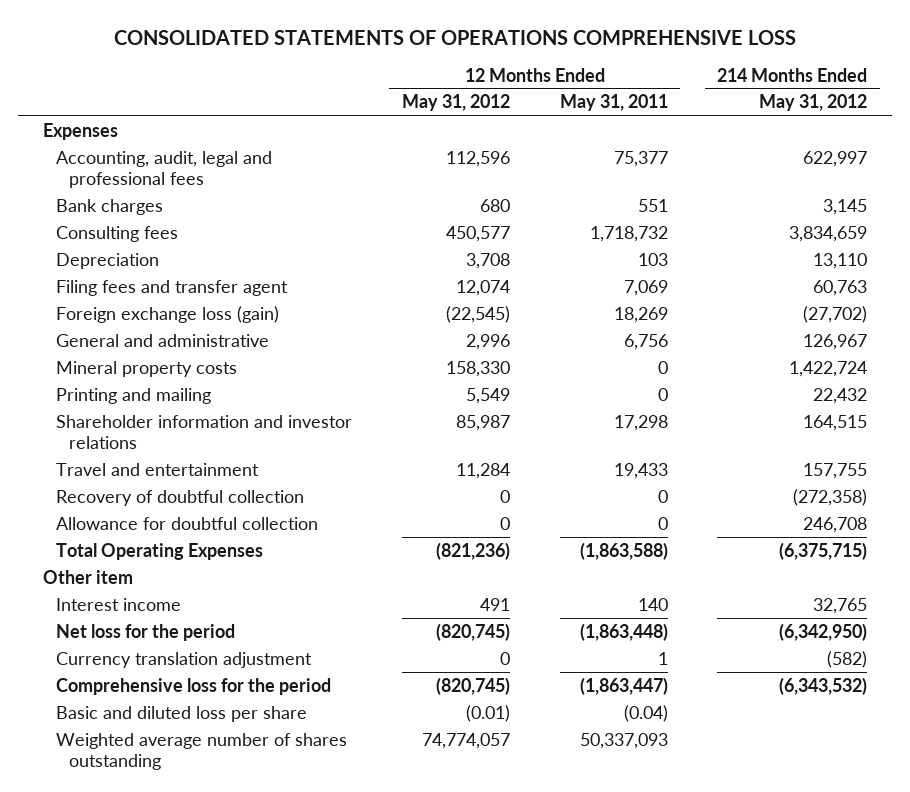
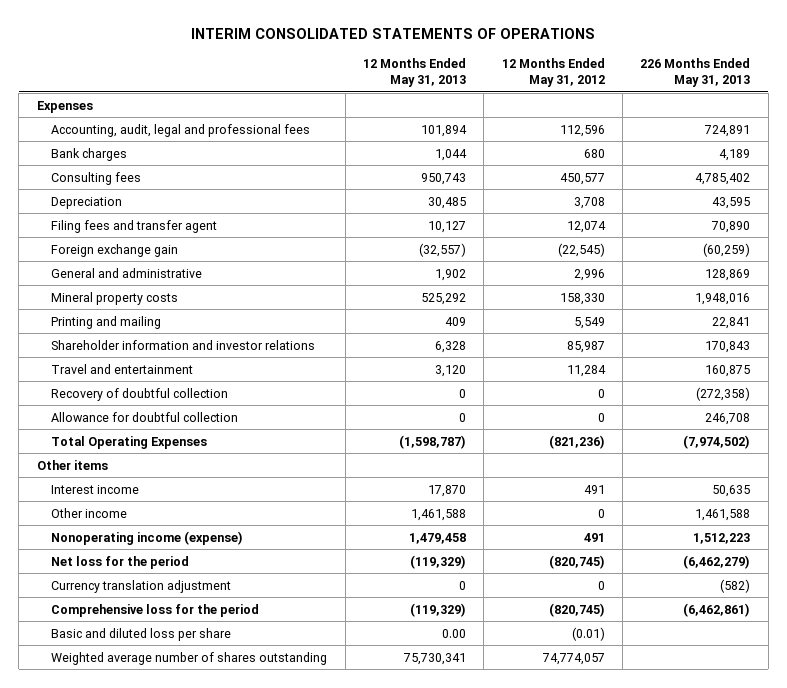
- CONSOLIDATED STATEMENTS OF OPERATIONS COMPREHENSIVE LOSS
+ INTERIM CONSOLIDATED STATEMENTS OF OPERATIONS
- | 12 Months Ended May 31, 2012 | 12 Months Ended May 31, 2011 | 214 Months Ended May 31, 2012
+ | 12 Months Ended May 31, 2013 | 12 Months Ended May 31, 2012 | 226 Months Ended May 31, 2013
- Foreign exchange loss (gain) | (22,545) | 18,269 | (27,702)
+ Foreign exchange gain | (32,557) | (22,545) | (60,259)
- Other item
+ Other items
+ Other income | 1,461,588 | 0 | 1,461,588
+ Nonoperating income (expense) | 1,479,458 | 491 | 1,512,223

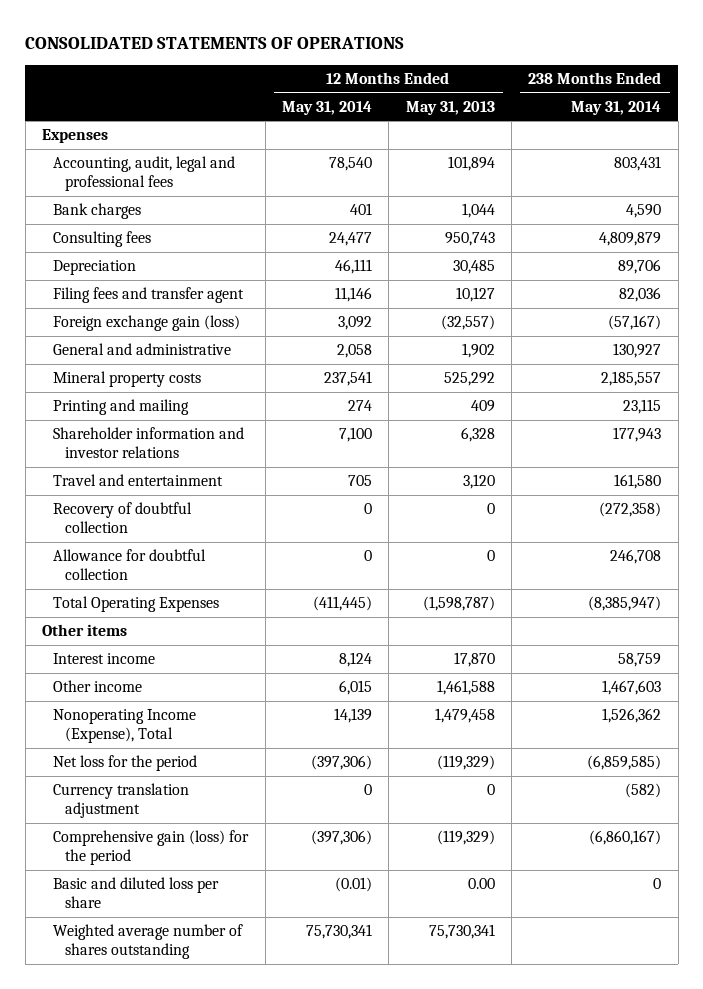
- INTERIM CONSOLIDATED STATEMENTS OF OPERATIONS
+ CONSOLIDATED STATEMENTS OF OPERATIONS
- | 12 Months Ended May 31, 2013 | 12 Months Ended May 31, 2012 | 226 Months Ended May 31, 2013
+ | 12 Months Ended May 31, 2014 | 12 Months Ended May 31, 2013 | 238 Months Ended May 31, 2014
- Foreign exchange gain | (32,557) | (22,545) | (60,259)
+ Foreign exchange gain (loss) | 3,092 | (32,557) | (57,167)
- Nonoperating income (expense) | 1,479,458 | 491 | 1,512,223
+ Nonoperating Income (Expense), Total | 14,139 | 1,479,458 | 1,526,362
- Comprehensive loss for the period | (119,329) | (820,745) | (6,462,861)
+ Comprehensive gain (loss) for the period | (397,306) | (119,329) | (6,860,167)

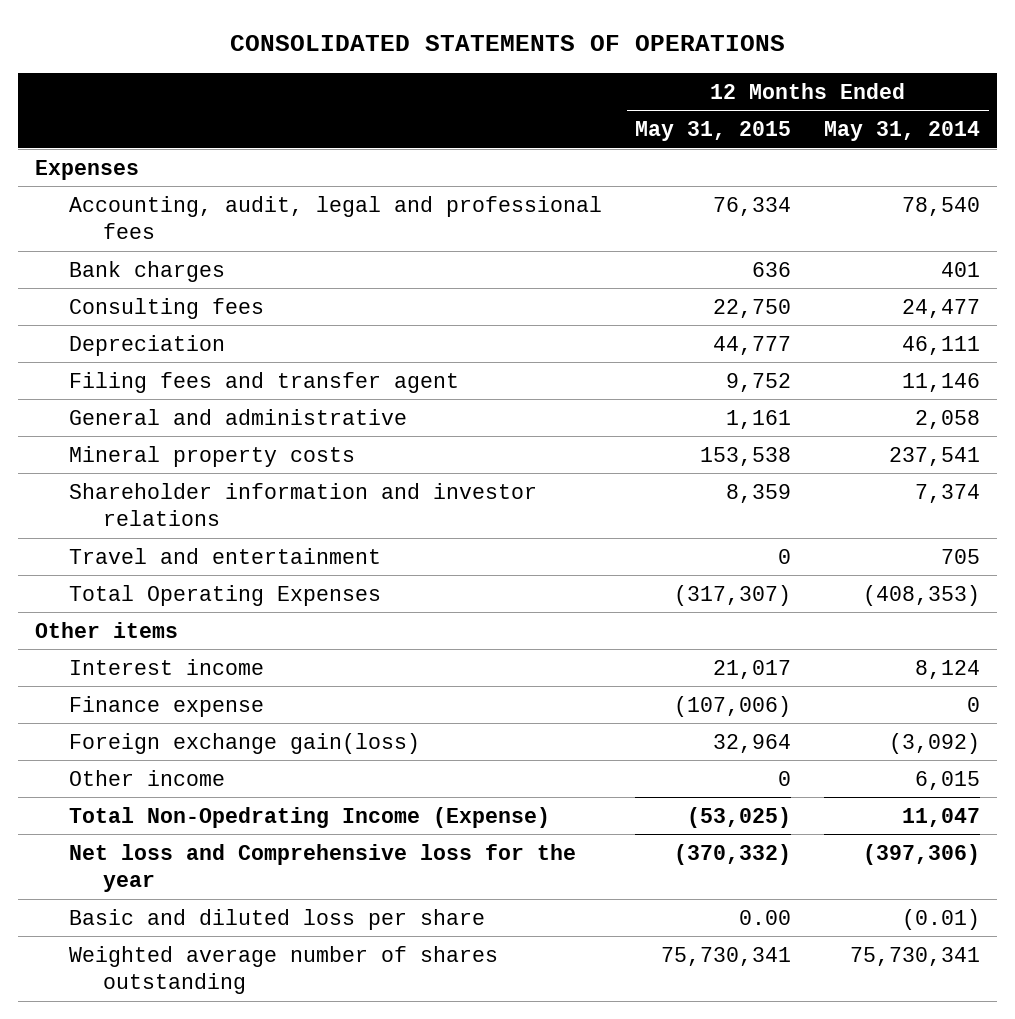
- | 12 Months Ended May 31, 2014 | 12 Months Ended May 31, 2013 | 238 Months Ended May 31, 2014
+ | 12 Months Ended May 31, 2015 | 12 Months Ended May 31, 2014
- Foreign exchange gain (loss) | 3,092 | (32,557) | (57,167)
- Printing and mailing | 274 | 409 | 23,115
- Shareholder information and investor relations | 7,100 | 6,328 | 177,943
+ Shareholder information and investor relations | 8,359 | 7,374
- Recovery of doubtful collection | 0 | 0 | (272,358)
- Allowance for doubtful collection | 0 | 0 | 246,708
- Total Operating Expenses | (411,445) | (1,598,787) | (8,385,947)
+ Total Operating Expenses | (317,307) | (408,353)
+ Finance expense | (107,006) | 0
+ Foreign exchange gain(loss) | 32,964 | (3,092)
- Nonoperating Income (Expense), Total | 14,139 | 1,479,458 | 1,526,362
- Net loss for the period | (397,306) | (119,329) | (6,859,585)
- Currency translation adjustment | 0 | 0 | (582)
- Comprehensive gain (loss) for the period | (397,306) | (119,329) | (6,860,167)
+ Total Non-Opedrating Income (Expense) | (53,025) | 11,047
+ Net loss and Comprehensive loss for the year | (370,332) | (397,306)

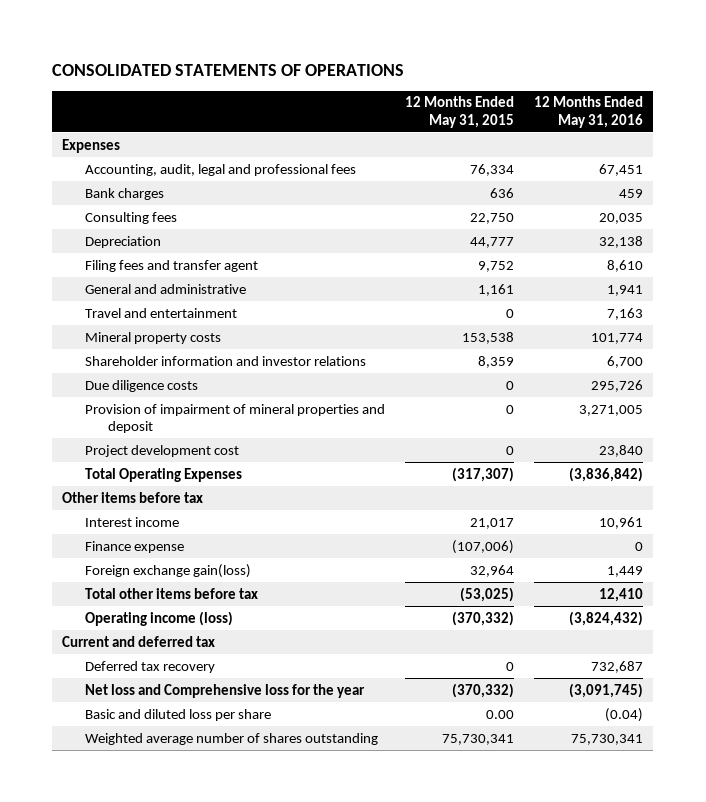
- | 12 Months Ended May 31, 2015 | 12 Months Ended May 31, 2014
+ | 12 Months Ended May 31, 2015 | 12 Months Ended May 31, 2016
moved up: Travel and entertainment | 0 | 7,163
+ Due diligence costs | 0 | 295,726
+ Provision of impairment of mineral properties and deposit | 0 | 3,271,005
+ Project development cost | 0 | 23,840
- Other items
+ Other items before tax
- Other income | 0 | 6,015
- Total Non-Opedrating Income (Expense) | (53,025) | 11,047
+ Total other items before tax | (53,025) | 12,410
+ Operating income (loss) | (370,332) | (3,824,432)
+ Current and deferred tax
+ Deferred tax recovery | 0 | 732,687

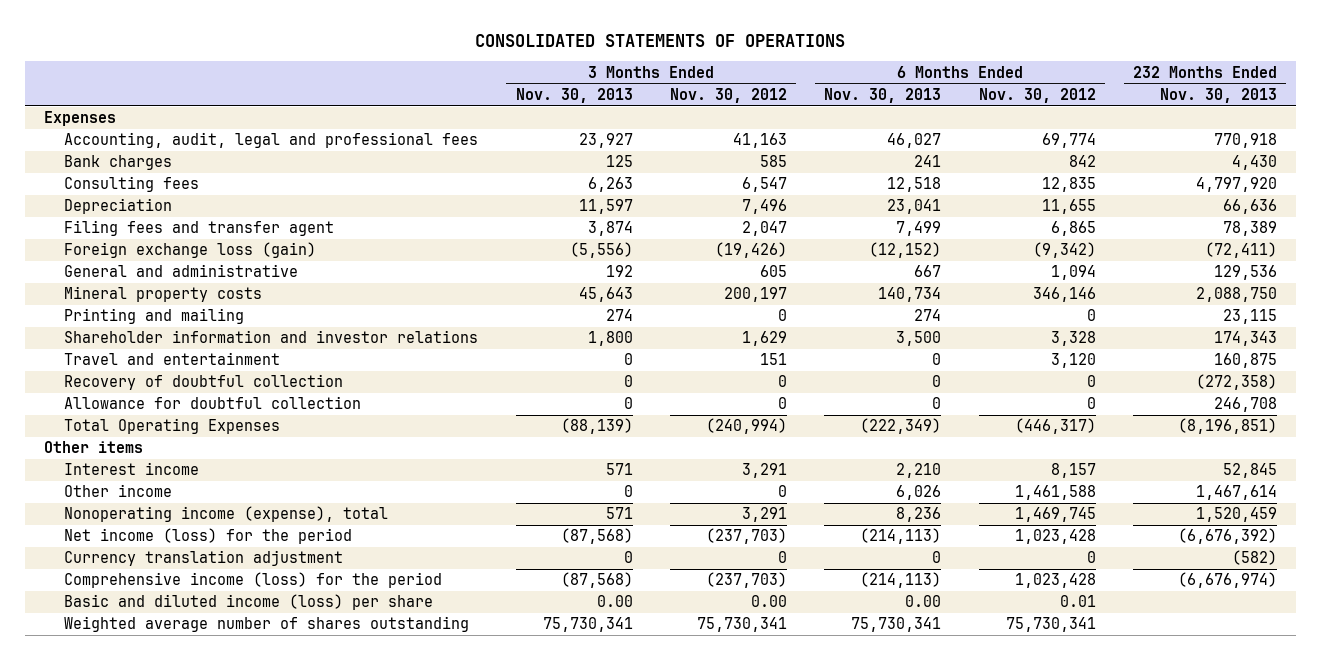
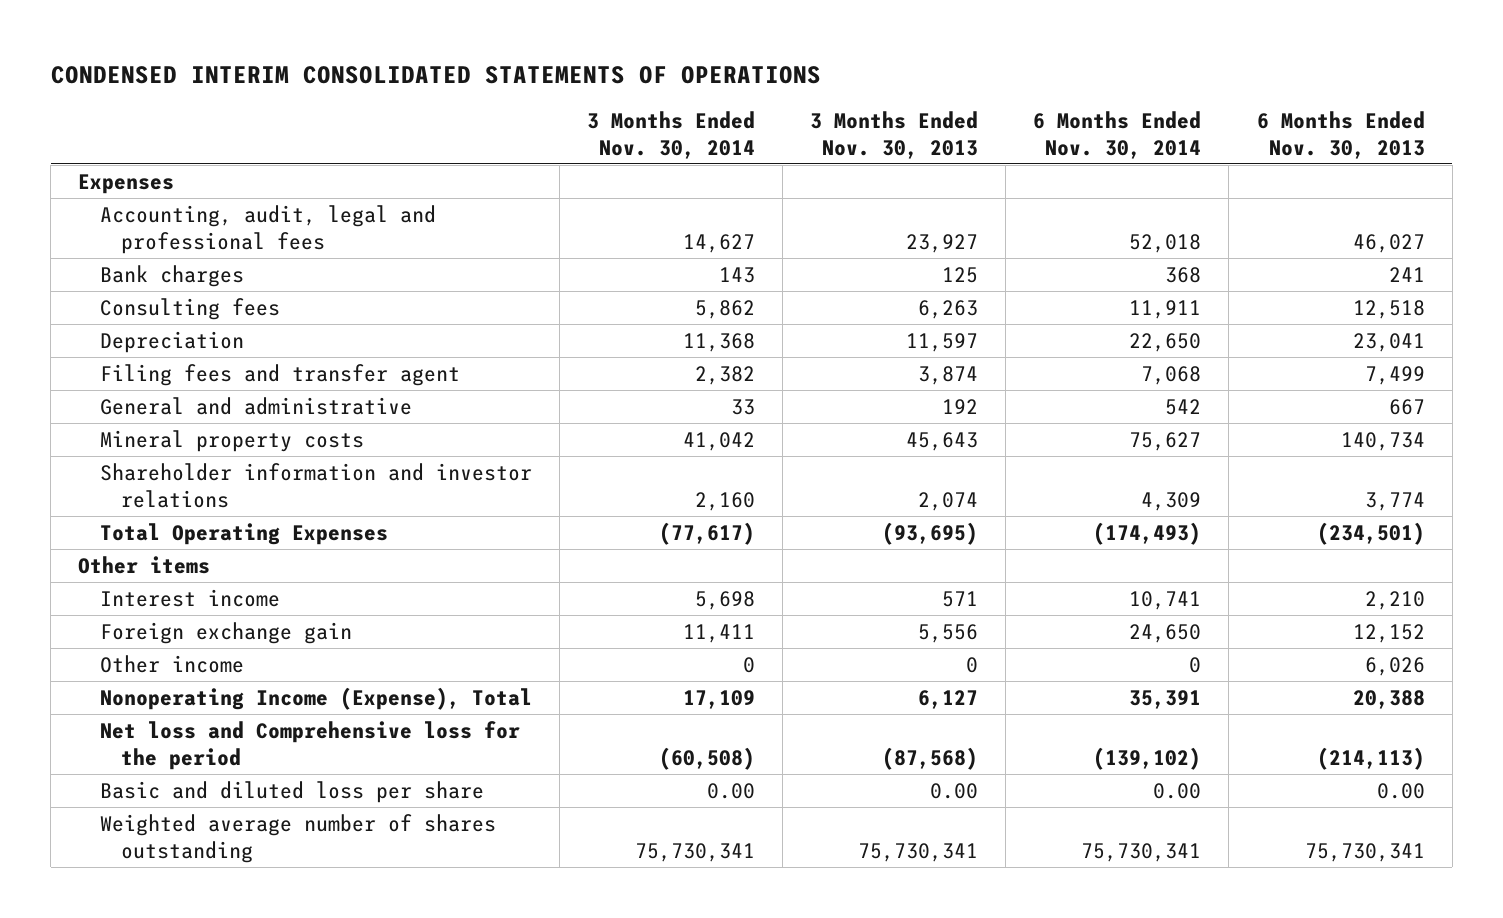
- CONSOLIDATED STATEMENTS OF OPERATIONS
+ CONDENSED INTERIM CONSOLIDATED STATEMENTS OF OPERATIONS
- | 3 Months Ended Nov. 30, 2013 | 3 Months Ended Nov. 30, 2012 | 6 Months Ended Nov. 30, 2013 | 6 Months Ended Nov. 30, 2012 | 232 Months Ended Nov. 30, 2013
+ | 3 Months Ended Nov. 30, 2014 | 3 Months Ended Nov. 30, 2013 | 6 Months Ended Nov. 30, 2014 | 6 Months Ended Nov. 30, 2013
- Foreign exchange loss (gain) | (5,556) | (19,426) | (12,152) | (9,342) | (72,411)
- Printing and mailing | 274 | 0 | 274 | 0 | 23,115
- Shareholder information and investor relations | 1,800 | 1,629 | 3,500 | 3,328 | 174,343
- Travel and entertainment | 0 | 151 | 0 | 3,120 | 160,875
- Recovery of doubtful collection | 0 | 0 | 0 | 0 | (272,358)
- Allowance for doubtful collection | 0 | 0 | 0 | 0 | 246,708
- Total Operating Expenses | (88,139) | (240,994) | (222,349) | (446,317) | (8,196,851)
+ Shareholder information and investor relations | 2,160 | 2,074 | 4,309 | 3,774
+ Total Operating Expenses | (77,617) | (93,695) | (174,493) | (234,501)
+ Foreign exchange gain | 11,411 | 5,556 | 24,650 | 12,152
- Nonoperating income (expense), total | 571 | 3,291 | 8,236 | 1,469,745 | 1,520,459
- Net income (loss) for the period | (87,568) | (237,703) | (214,113) | 1,023,428 | (6,676,392)
- Currency translation adjustment | 0 | 0 | 0 | 0 | (582)
- Comprehensive income (loss) for the period | (87,568) | (237,703) | (214,113) | 1,023,428 | (6,676,974)
- Basic and diluted income (loss) per share | 0.00 | 0.00 | 0.00 | 0.01 |
+ Nonoperating Income (Expense), Total | 17,109 | 6,127 | 35,391 | 20,388
+ Net loss and Comprehensive loss for the period | (60,508) | (87,568) | (139,102) | (214,113)
+ Basic and diluted loss per share | 0.00 | 0.00 | 0.00 | 0.00

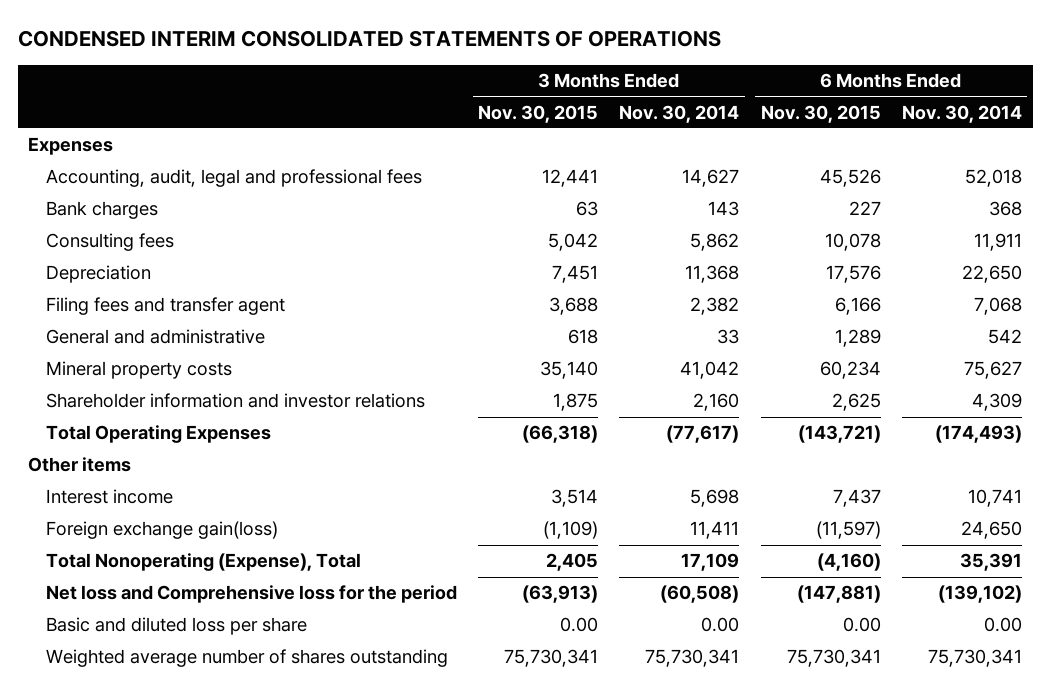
- | 3 Months Ended Nov. 30, 2014 | 3 Months Ended Nov. 30, 2013 | 6 Months Ended Nov. 30, 2014 | 6 Months Ended Nov. 30, 2013
+ | 3 Months Ended Nov. 30, 2015 | 3 Months Ended Nov. 30, 2014 | 6 Months Ended Nov. 30, 2015 | 6 Months Ended Nov. 30, 2014
- Foreign exchange gain | 11,411 | 5,556 | 24,650 | 12,152
- Other income | 0 | 0 | 0 | 6,026
- Nonoperating Income (Expense), Total | 17,109 | 6,127 | 35,391 | 20,388
+ Foreign exchange gain(loss) | (1,109) | 11,411 | (11,597) | 24,650
+ Total Nonoperating (Expense), Total | 2,405 | 17,109 | (4,160) | 35,391

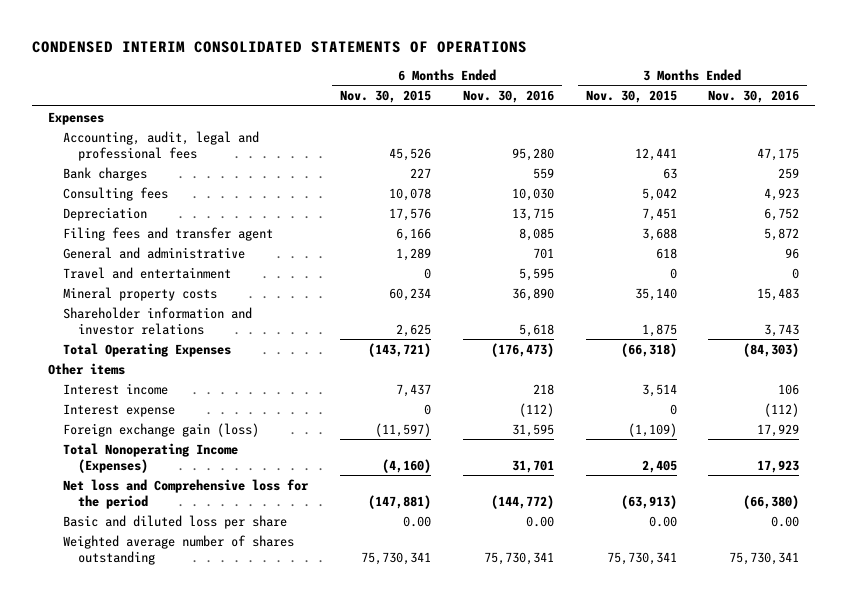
- | 3 Months Ended Nov. 30, 2015 | 3 Months Ended Nov. 30, 2014 | 6 Months Ended Nov. 30, 2015 | 6 Months Ended Nov. 30, 2014
+ | 6 Months Ended Nov. 30, 2015 | 6 Months Ended Nov. 30, 2016 | 3 Months Ended Nov. 30, 2015 | 3 Months Ended Nov. 30, 2016
+ Travel and entertainment | 0 | 5,595 | 0 | 0
- Foreign exchange gain(loss) | (1,109) | 11,411 | (11,597) | 24,650
- Total Nonoperating (Expense), Total | 2,405 | 17,109 | (4,160) | 35,391
+ Interest expense | 0 | (112) | 0 | (112)
+ Foreign exchange gain (loss) | (11,597) | 31,595 | (1,109) | 17,929
+ Total Nonoperating Income (Expenses) | (4,160) | 31,701 | 2,405 | 17,923

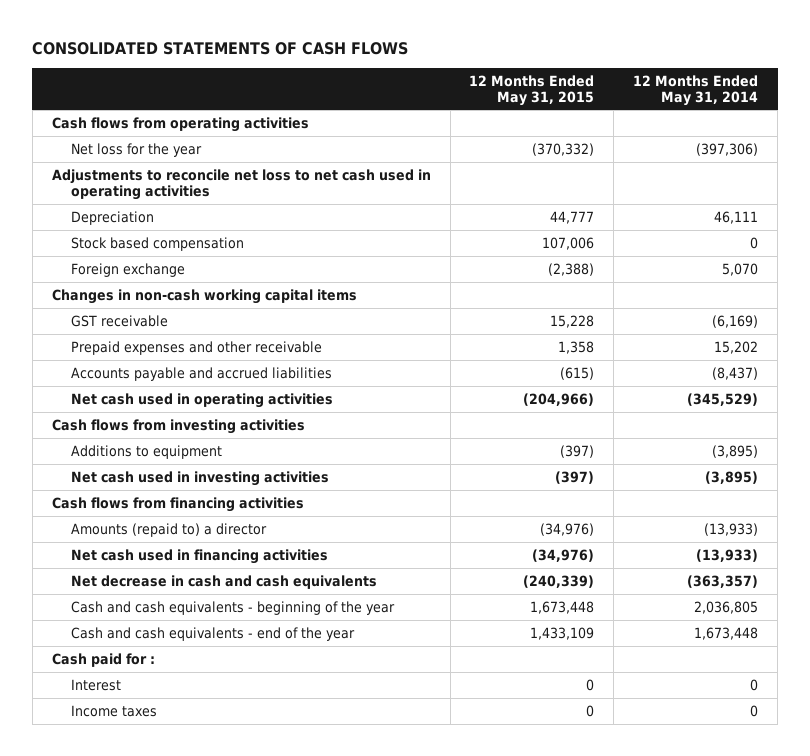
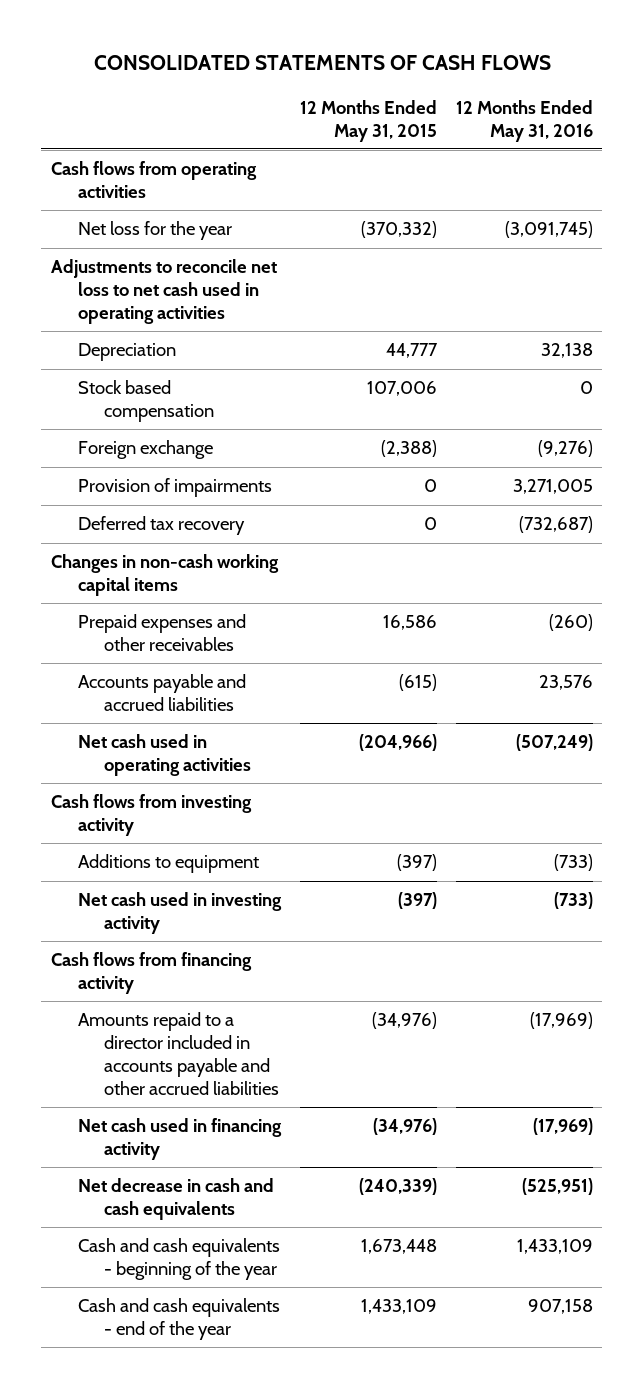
- | 12 Months Ended May 31, 2015 | 12 Months Ended May 31, 2014
+ | 12 Months Ended May 31, 2015 | 12 Months Ended May 31, 2016
+ Provision of impairments | 0 | 3,271,005
+ Deferred tax recovery | 0 | (732,687)
- GST receivable | 15,228 | (6,169)
- Prepaid expenses and other receivable | 1,358 | 15,202
+ Prepaid expenses and other receivables | 16,586 | (260)
- Cash flows from investing activities
+ Cash flows from investing activity
- Net cash used in investing activities | (397) | (3,895)
- Cash flows from financing activities
- Amounts (repaid to) a director | (34,976) | (13,933)
- Net cash used in financing activities | (34,976) | (13,933)
+ Net cash used in investing activity | (397) | (733)
+ Cash flows from financing activity
+ Amounts repaid to a director included in accounts payable and other accrued liabilities | (34,976) | (17,969)
+ Net cash used in financing activity | (34,976) | (17,969)
- Cash paid for :
- Interest | 0 | 0
- Income taxes | 0 | 0

